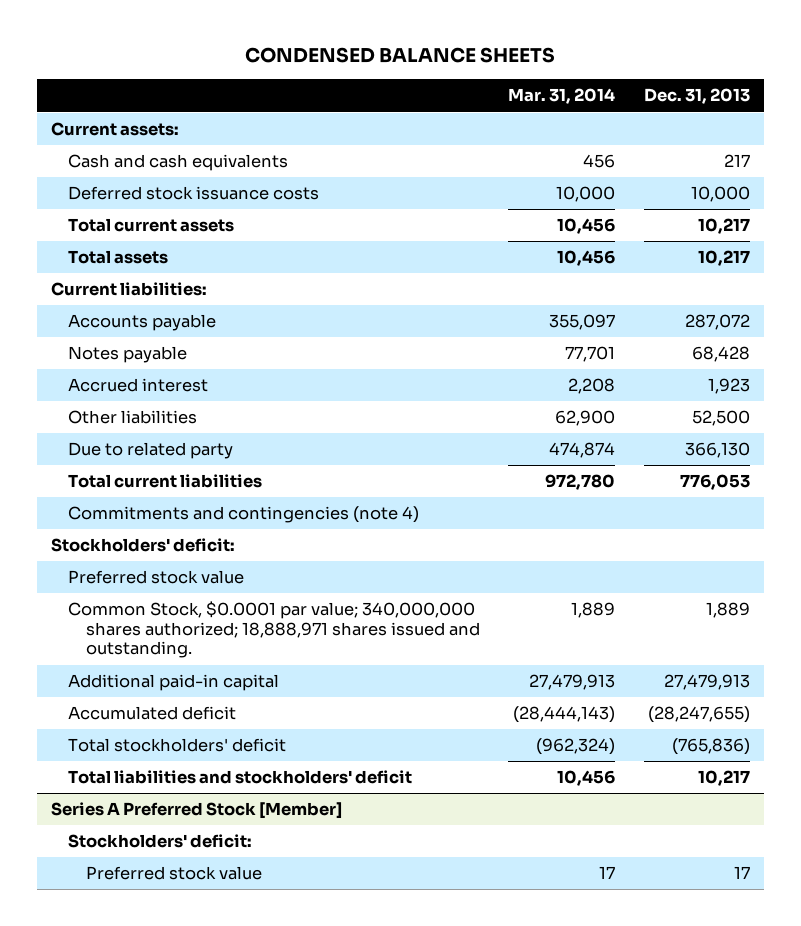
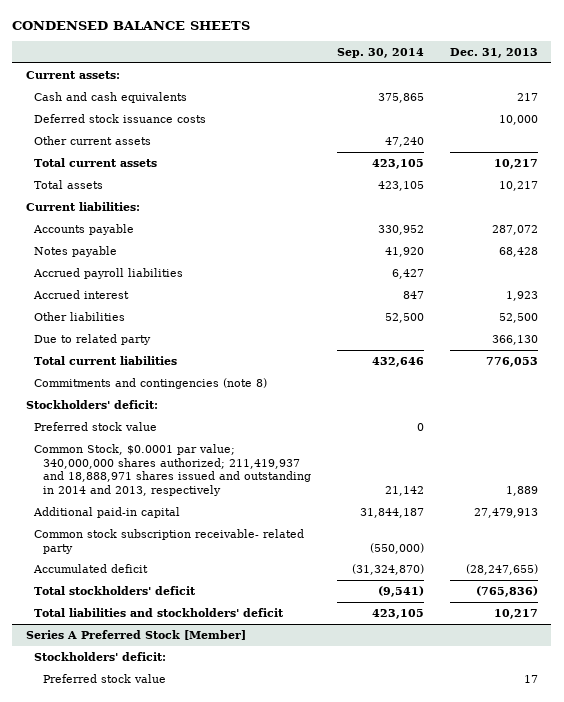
- | Mar. 31, 2014 | Dec. 31, 2013
+ | Sep. 30, 2014 | Dec. 31, 2013
+ Other current assets | 47,240 |
+ Accrued payroll liabilities | 6,427 |
- Commitments and contingencies (note 4)
+ Commitments and contingencies (note 8)
- Common Stock, $0.0001 par value; 340,000,000 shares authorized; 18,888,971 shares issued and outstanding. | 1,889 | 1,889
+ Common Stock, $0.0001 par value; 340,000,000 shares authorized; 211,419,937 and 18,888,971 shares issued and outstanding in 2014 and 2013, respectively | 21,142 | 1,889
+ Common stock subscription receivable- related party | (550,000) |

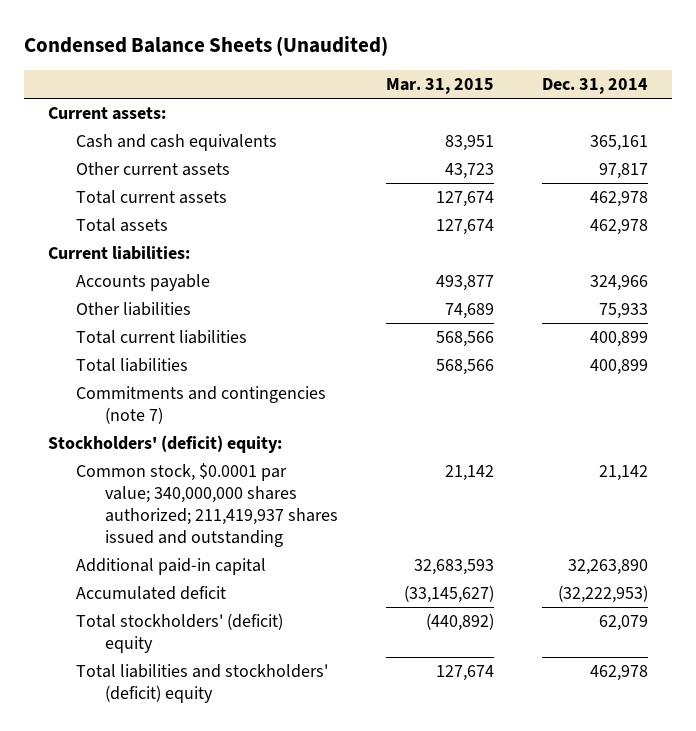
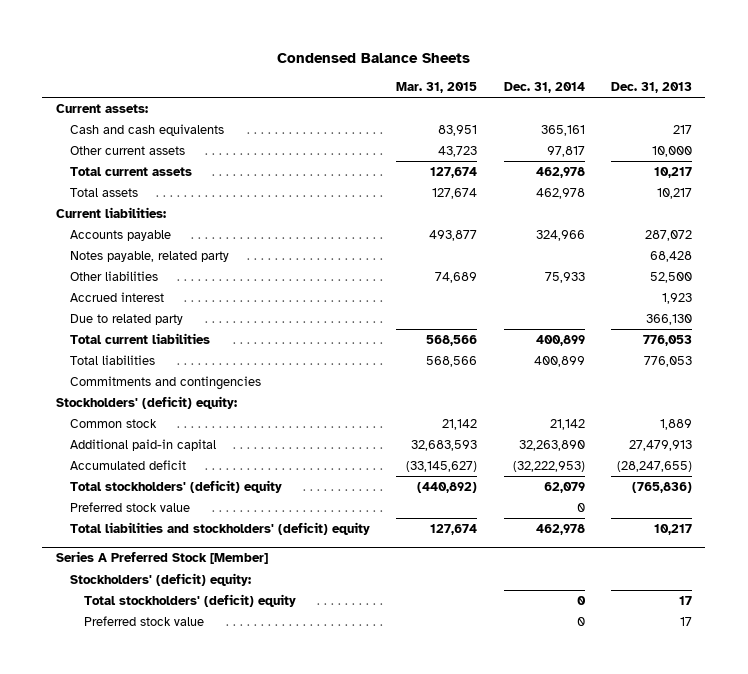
- Condensed Balance Sheets (Unaudited)
+ Condensed Balance Sheets
- | Mar. 31, 2015 | Dec. 31, 2014
+ | Mar. 31, 2015 | Dec. 31, 2014 | Dec. 31, 2013
+ Notes payable, related party | | | 68,428
+ Accrued interest | | | 1,923
+ Due to related party | | | 366,130
- Commitments and contingencies (note 7)
+ Commitments and contingencies
- Common stock, $0.0001 par value; 340,000,000 shares authorized; 211,419,937 shares issued and outstanding | 21,142 | 21,142
+ Common stock | 21,142 | 21,142 | 1,889
+ Preferred stock value | | 0 |
+ Series A Preferred Stock [Member]
+ Stockholders' (deficit) equity:
+ Total stockholders' (deficit) equity | | 0 | 17
+ Preferred stock value | | 0 | 17

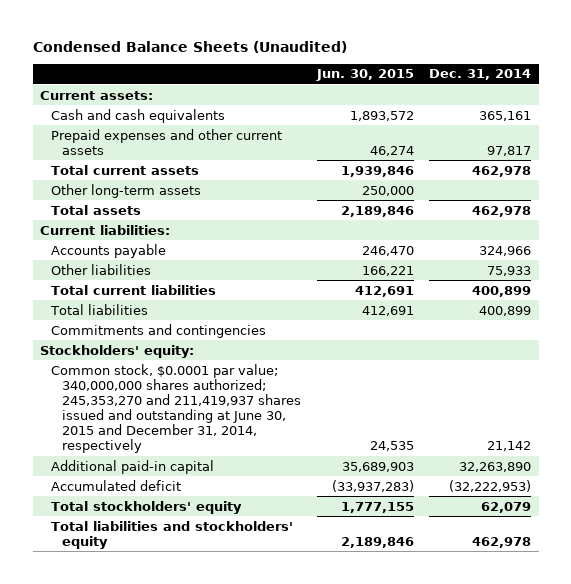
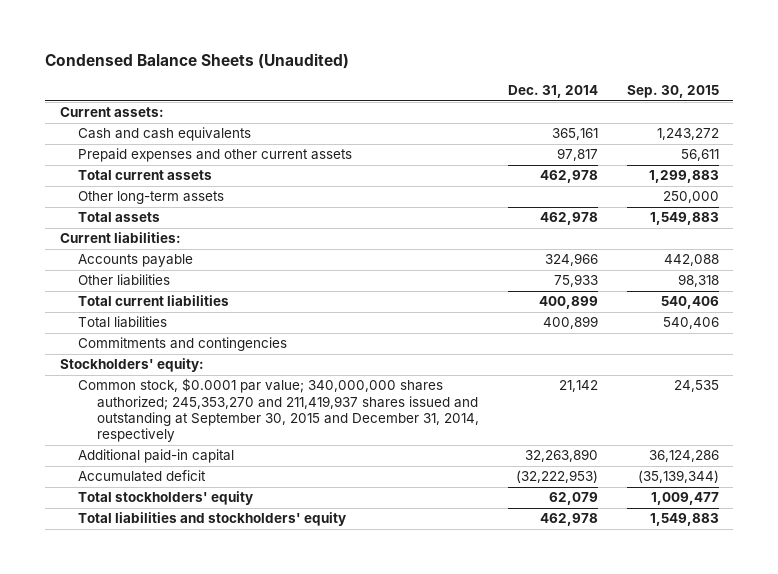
- | Jun. 30, 2015 | Dec. 31, 2014
+ | Dec. 31, 2014 | Sep. 30, 2015
- Common stock, $0.0001 par value; 340,000,000 shares authorized; 245,353,270 and 211,419,937 shares issued and outstanding at June 30, 2015 and December 31, 2014, respectively | 24,535 | 21,142
+ Common stock, $0.0001 par value; 340,000,000 shares authorized; 245,353,270 and 211,419,937 shares issued and outstanding at September 30, 2015 and December 31, 2014, respectively | 21,142 | 24,535

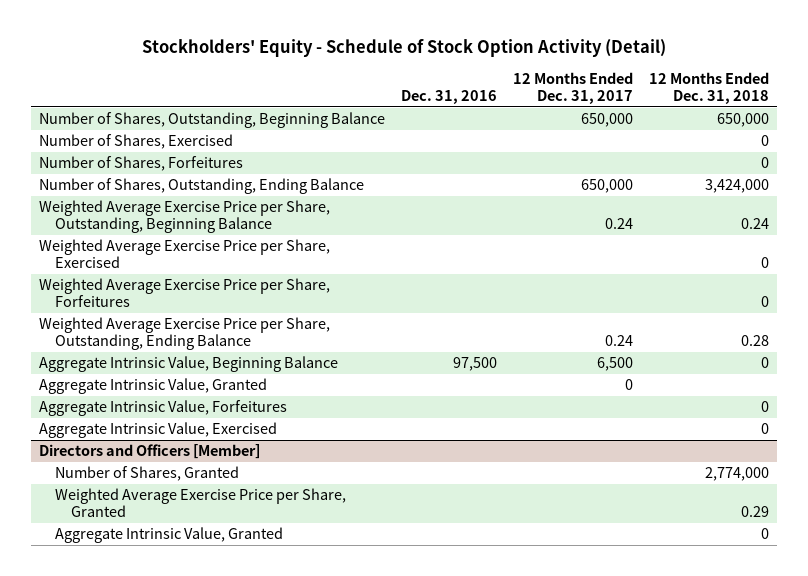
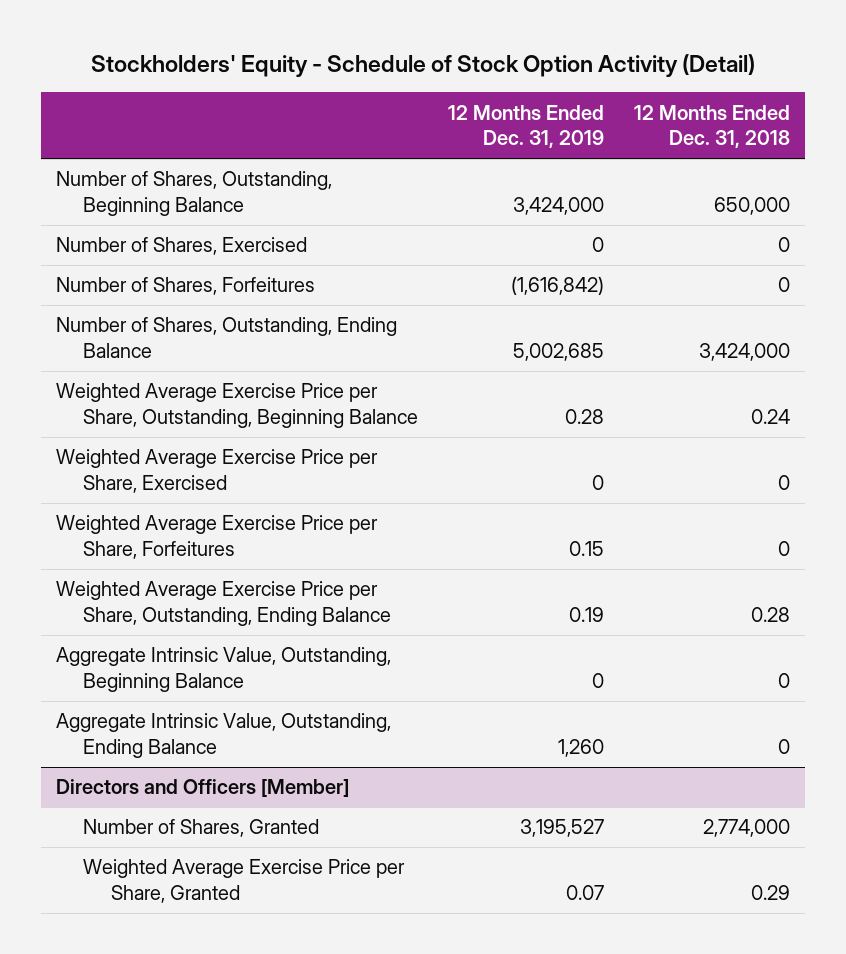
- | Dec. 31, 2016 | 12 Months Ended Dec. 31, 2017 | 12 Months Ended Dec. 31, 2018
+ | 12 Months Ended Dec. 31, 2019 | 12 Months Ended Dec. 31, 2018
- Aggregate Intrinsic Value, Beginning Balance | 97,500 | 6,500 | 0
- Aggregate Intrinsic Value, Granted | | 0 |
- Aggregate Intrinsic Value, Forfeitures | | | 0
- Aggregate Intrinsic Value, Exercised | | | 0
+ Aggregate Intrinsic Value, Outstanding, Beginning Balance | 0 | 0
+ Aggregate Intrinsic Value, Outstanding, Ending Balance | 1,260 | 0
@ Directors and Officers [Member]
- Aggregate Intrinsic Value, Granted | | | 0

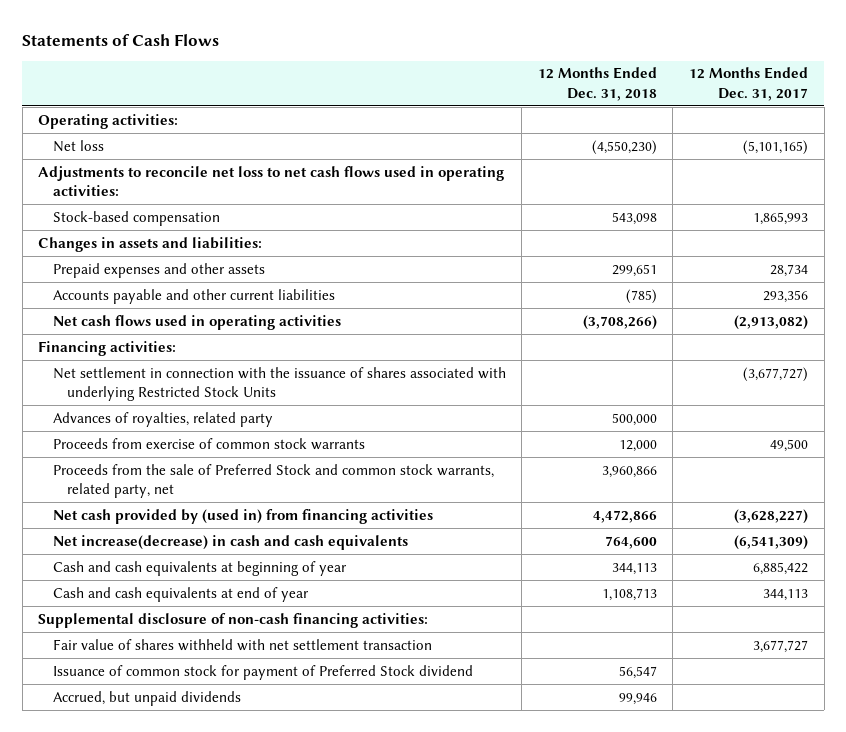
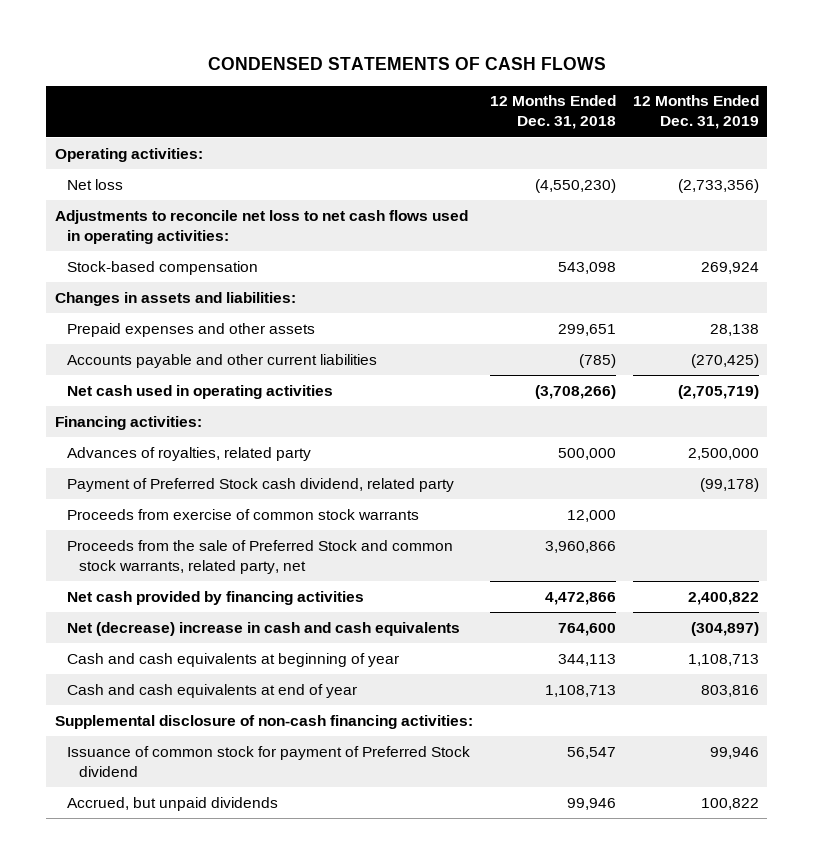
- Statements of Cash Flows
+ CONDENSED STATEMENTS OF CASH FLOWS
- | 12 Months Ended Dec. 31, 2018 | 12 Months Ended Dec. 31, 2017
+ | 12 Months Ended Dec. 31, 2018 | 12 Months Ended Dec. 31, 2019
- Net cash flows used in operating activities | (3,708,266) | (2,913,082)
+ Net cash used in operating activities | (3,708,266) | (2,705,719)
- Net settlement in connection with the issuance of shares associated with underlying Restricted Stock Units | | (3,677,727)
+ Payment of Preferred Stock cash dividend, related party | | (99,178)
- Net cash provided by (used in) from financing activities | 4,472,866 | (3,628,227)
- Net increase(decrease) in cash and cash equivalents | 764,600 | (6,541,309)
+ Net cash provided by financing activities | 4,472,866 | 2,400,822
+ Net (decrease) increase in cash and cash equivalents | 764,600 | (304,897)
- Fair value of shares withheld with net settlement transaction | | 3,677,727

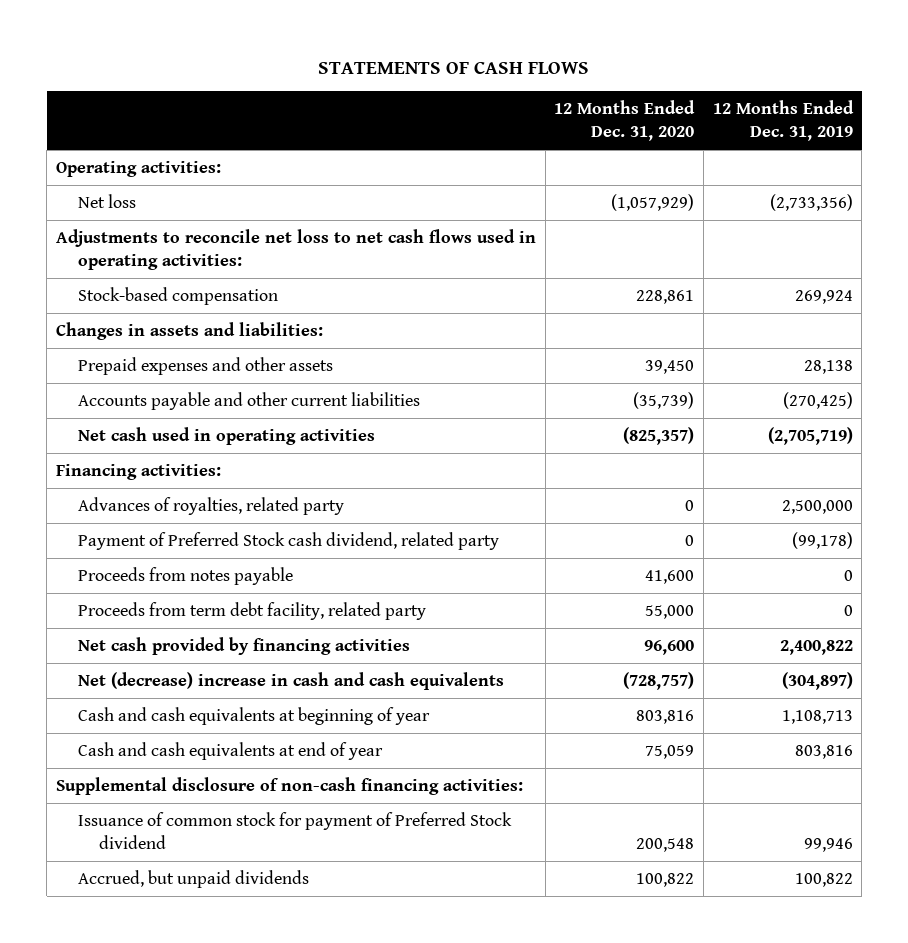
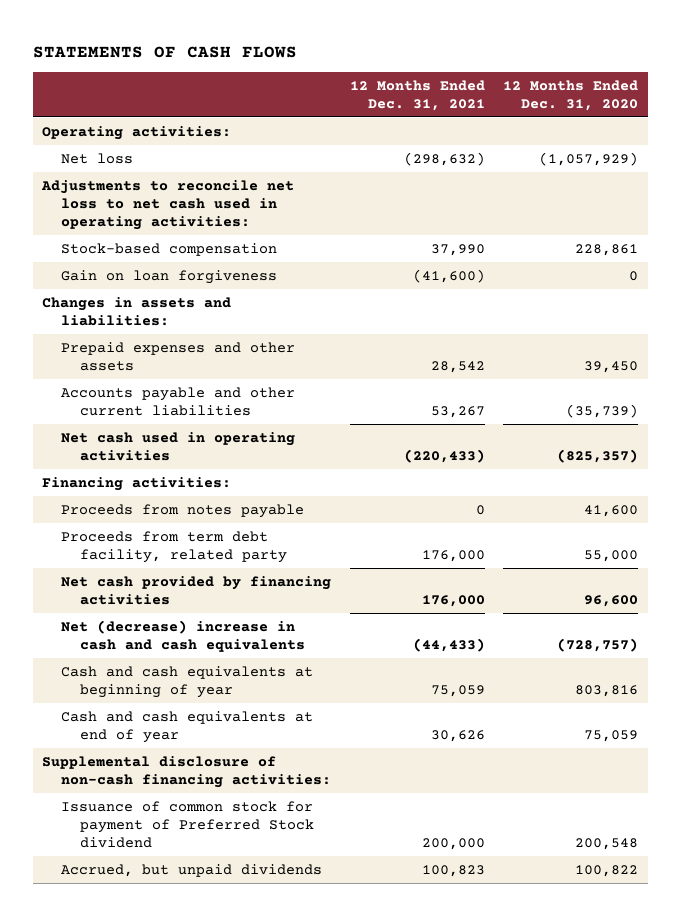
- | 12 Months Ended Dec. 31, 2020 | 12 Months Ended Dec. 31, 2019
+ | 12 Months Ended Dec. 31, 2021 | 12 Months Ended Dec. 31, 2020
- Adjustments to reconcile net loss to net cash flows used in operating activities:
+ Adjustments to reconcile net loss to net cash used in operating activities:
+ Gain on loan forgiveness | (41,600) | 0
- Advances of royalties, related party | 0 | 2,500,000
- Payment of Preferred Stock cash dividend, related party | 0 | (99,178)

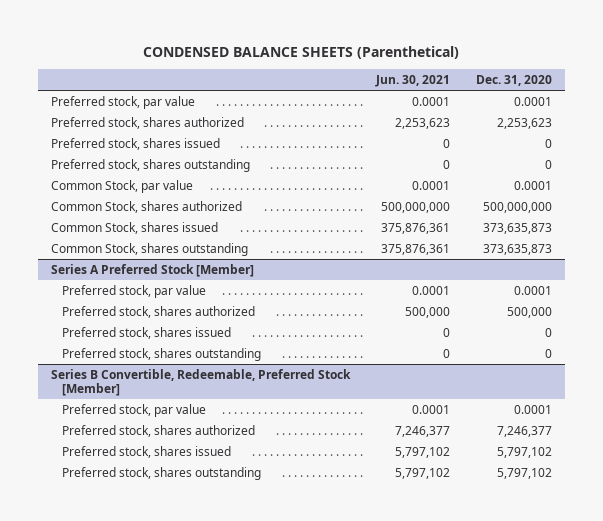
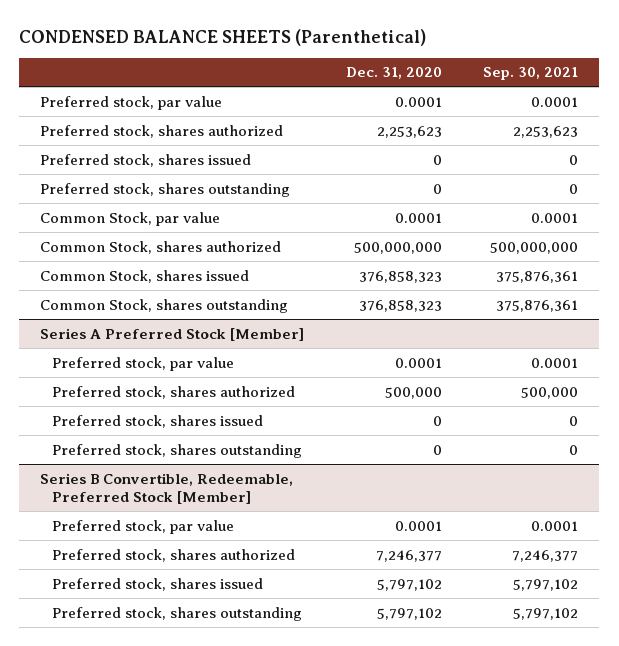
- | Jun. 30, 2021 | Dec. 31, 2020
+ | Dec. 31, 2020 | Sep. 30, 2021
- Common Stock, shares issued | 375,876,361 | 373,635,873
- Common Stock, shares outstanding | 375,876,361 | 373,635,873
+ Common Stock, shares issued | 376,858,323 | 375,876,361
+ Common Stock, shares outstanding | 376,858,323 | 375,876,361

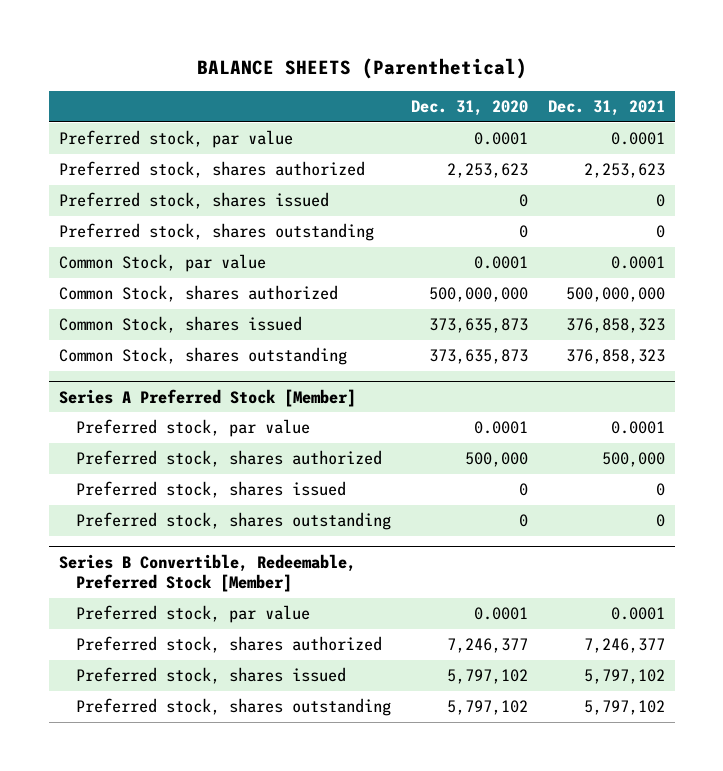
- CONDENSED BALANCE SHEETS (Parenthetical)
+ BALANCE SHEETS (Parenthetical)
- | Dec. 31, 2020 | Sep. 30, 2021
+ | Dec. 31, 2020 | Dec. 31, 2021
- Common Stock, shares issued | 376,858,323 | 375,876,361
- Common Stock, shares outstanding | 376,858,323 | 375,876,361
+ Common Stock, shares issued | 373,635,873 | 376,858,323
+ Common Stock, shares outstanding | 373,635,873 | 376,858,323

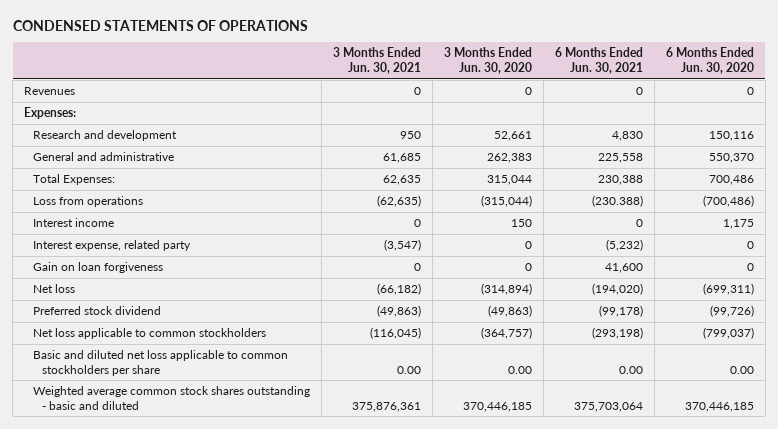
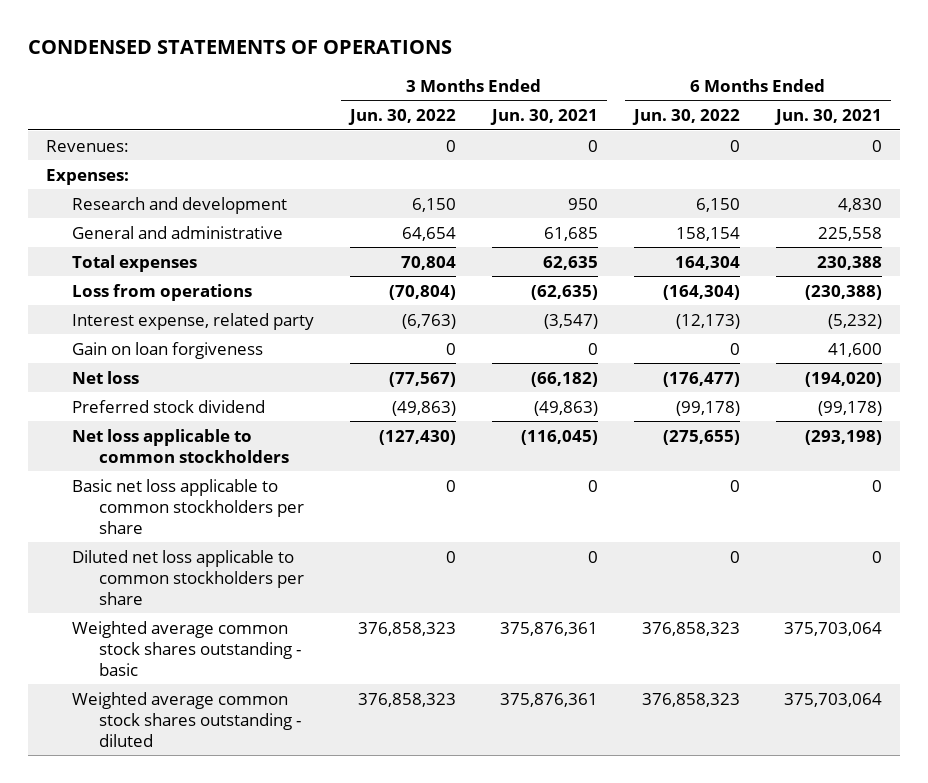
- | 3 Months Ended Jun. 30, 2021 | 3 Months Ended Jun. 30, 2020 | 6 Months Ended Jun. 30, 2021 | 6 Months Ended Jun. 30, 2020
+ | 3 Months Ended Jun. 30, 2022 | 3 Months Ended Jun. 30, 2021 | 6 Months Ended Jun. 30, 2022 | 6 Months Ended Jun. 30, 2021
- Revenues | 0 | 0 | 0 | 0
+ Revenues: | 0 | 0 | 0 | 0
- Total Expenses: | 62,635 | 315,044 | 230,388 | 700,486
- Loss from operations | (62,635) | (315,044) | (230.388) | (700,486)
- Interest income | 0 | 150 | 0 | 1,175
+ Total expenses | 70,804 | 62,635 | 164,304 | 230,388
+ Loss from operations | (70,804) | (62,635) | (164,304) | (230,388)
- Basic and diluted net loss applicable to common stockholders per share | 0.00 | 0.00 | 0.00 | 0.00
- Weighted average common stock shares outstanding - basic and diluted | 375,876,361 | 370,446,185 | 375,703,064 | 370,446,185
+ Basic net loss applicable to common stockholders per share | 0 | 0 | 0 | 0
+ Diluted net loss applicable to common stockholders per share | 0 | 0 | 0 | 0
+ Weighted average common stock shares outstanding - basic | 376,858,323 | 375,876,361 | 376,858,323 | 375,703,064
+ Weighted average common stock shares outstanding - diluted | 376,858,323 | 375,876,361 | 376,858,323 | 375,703,064

